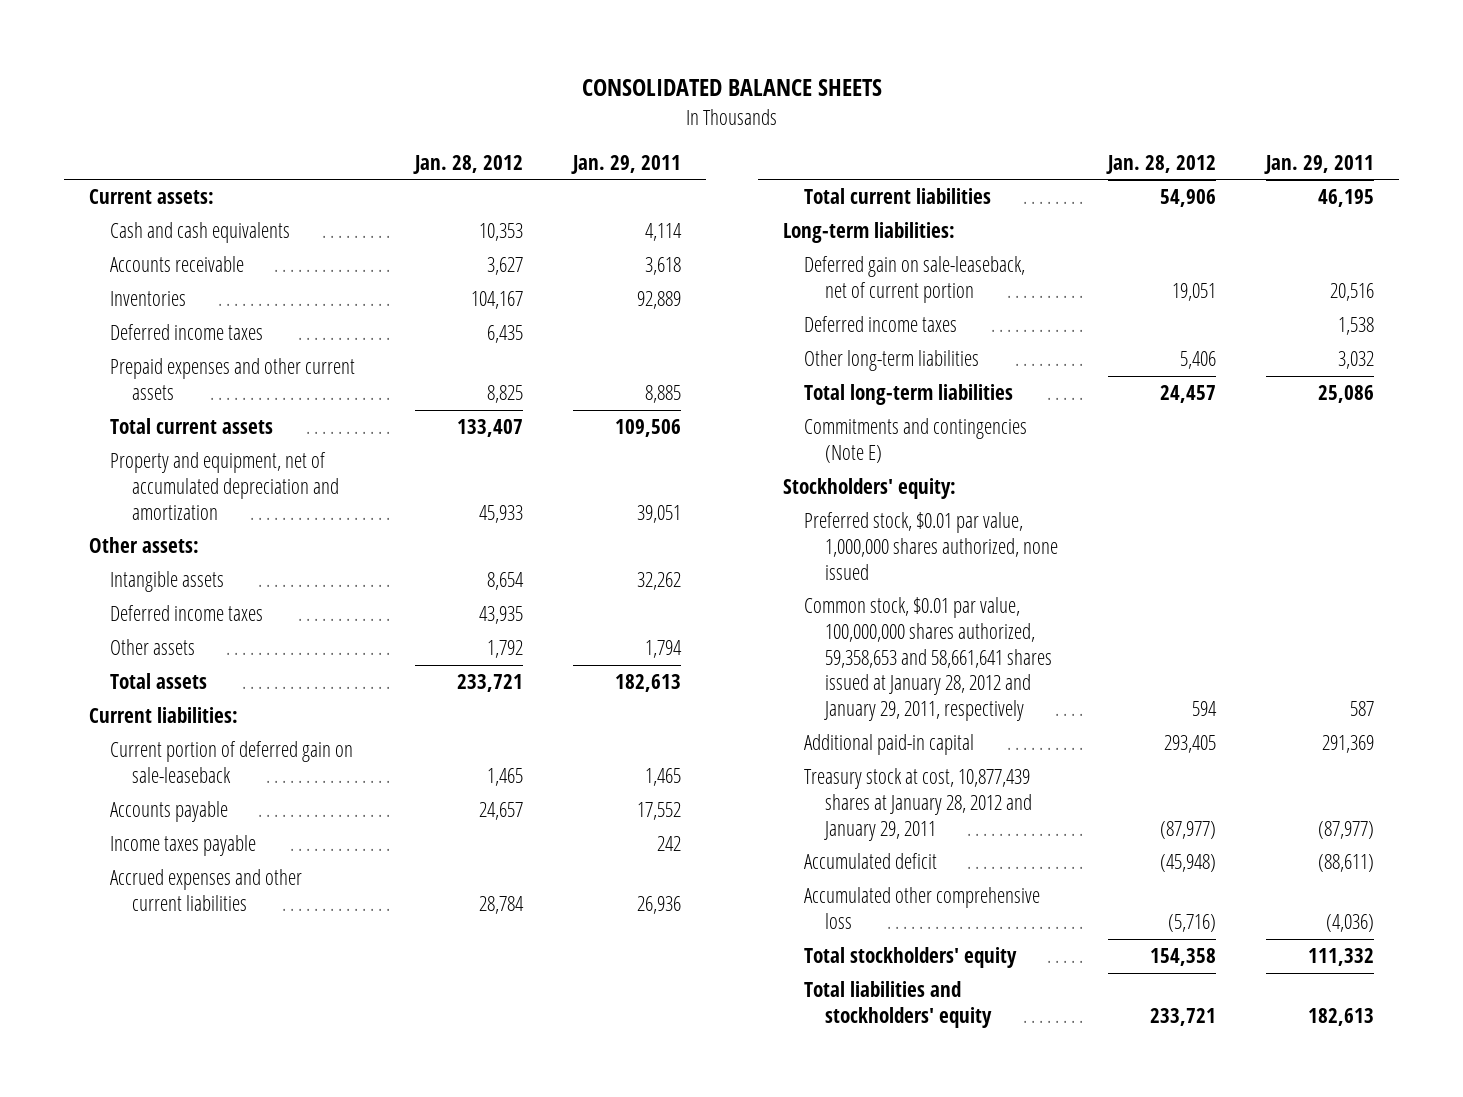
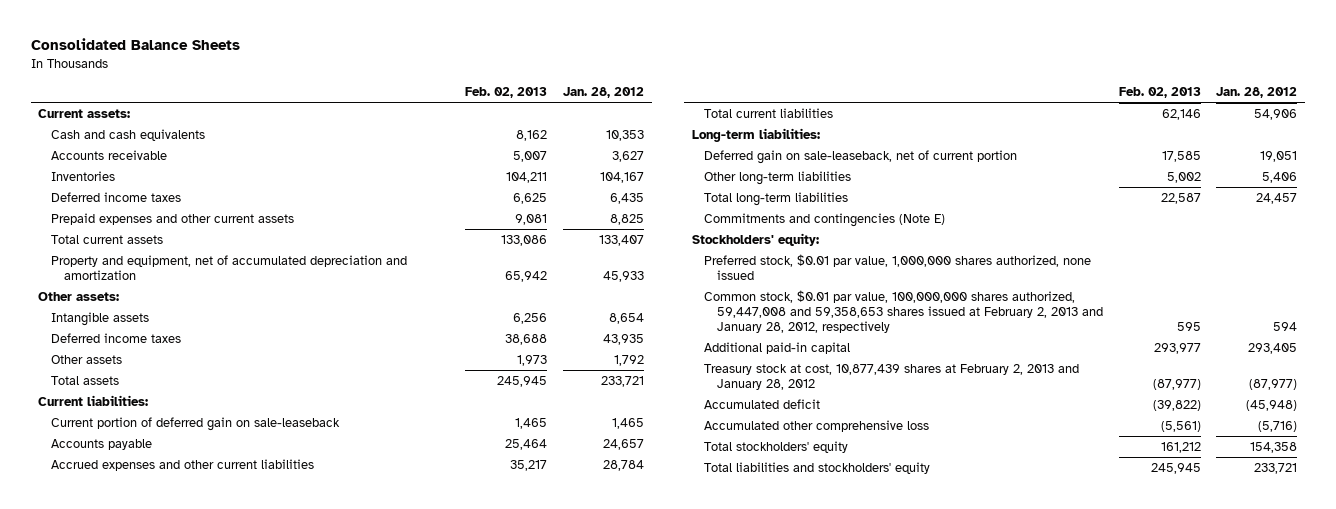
- CONSOLIDATED BALANCE SHEETS
+ Consolidated Balance Sheets
- | Jan. 28, 2012 | Jan. 29, 2011
+ | Feb. 02, 2013 | Jan. 28, 2012
- Income taxes payable | | 242
- Deferred income taxes | | 1,538
- Common stock, $0.01 par value, 100,000,000 shares authorized, 59,358,653 and 58,661,641 shares issued at January 28, 2012 and January 29, 2011, respectively | 594 | 587
+ Common stock, $0.01 par value, 100,000,000 shares authorized, 59,447,008 and 59,358,653 shares issued at February 2, 2013 and January 28, 2012, respectively | 595 | 594
- Treasury stock at cost, 10,877,439 shares at January 28, 2012 and January 29, 2011 | (87,977) | (87,977)
+ Treasury stock at cost, 10,877,439 shares at February 2, 2013 and January 28, 2012 | (87,977) | (87,977)

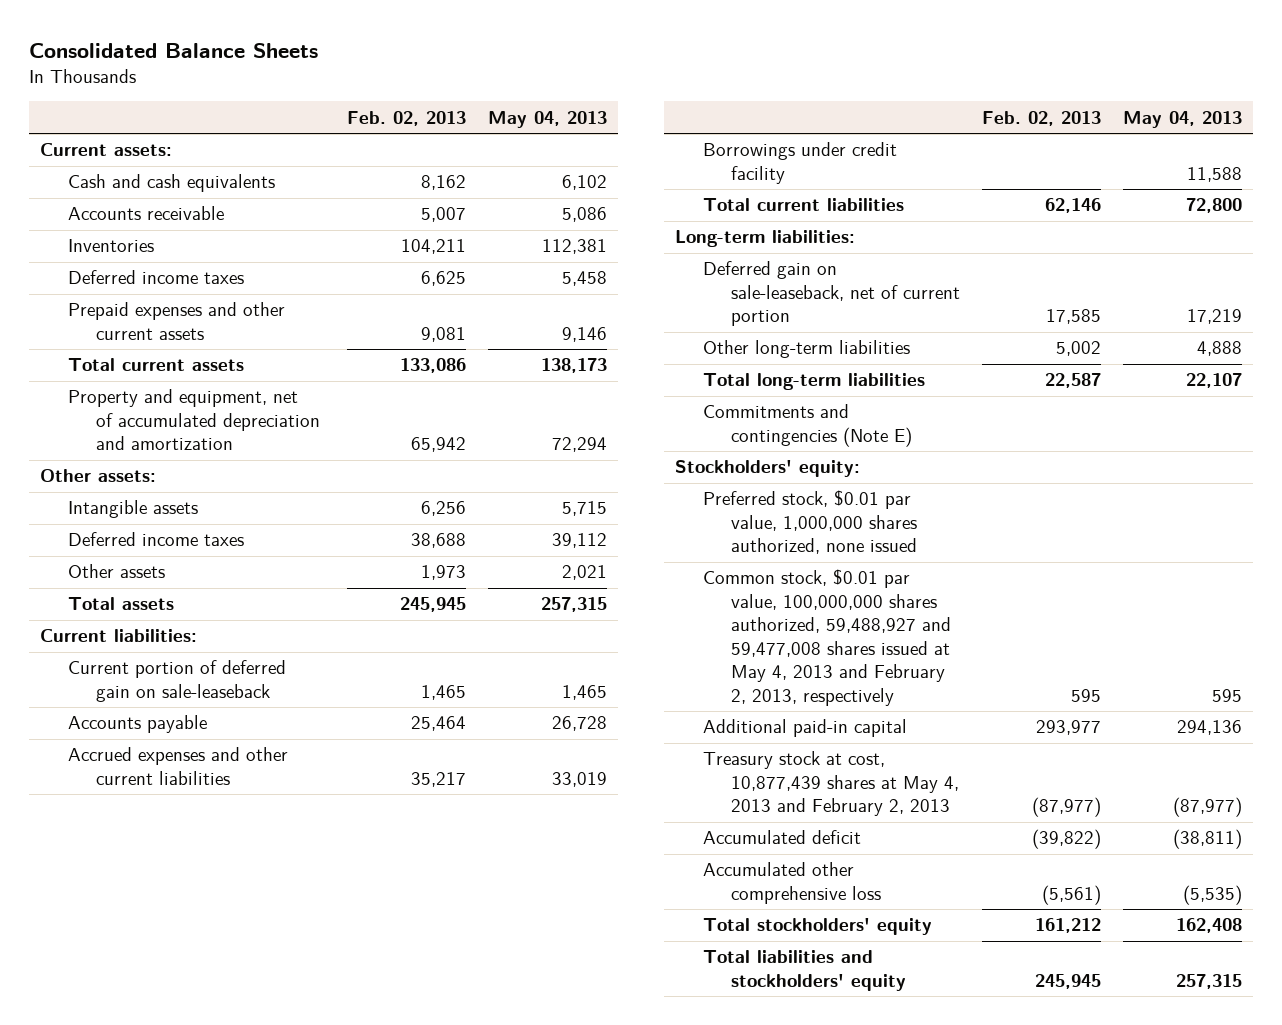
- | Feb. 02, 2013 | Jan. 28, 2012
+ | Feb. 02, 2013 | May 04, 2013
+ Borrowings under credit facility | | 11,588
- Common stock, $0.01 par value, 100,000,000 shares authorized, 59,447,008 and 59,358,653 shares issued at February 2, 2013 and January 28, 2012, respectively | 595 | 594
+ Common stock, $0.01 par value, 100,000,000 shares authorized, 59,488,927 and 59,477,008 shares issued at May 4, 2013 and February 2, 2013, respectively | 595 | 595
- Treasury stock at cost, 10,877,439 shares at February 2, 2013 and January 28, 2012 | (87,977) | (87,977)
+ Treasury stock at cost, 10,877,439 shares at May 4, 2013 and February 2, 2013 | (87,977) | (87,977)

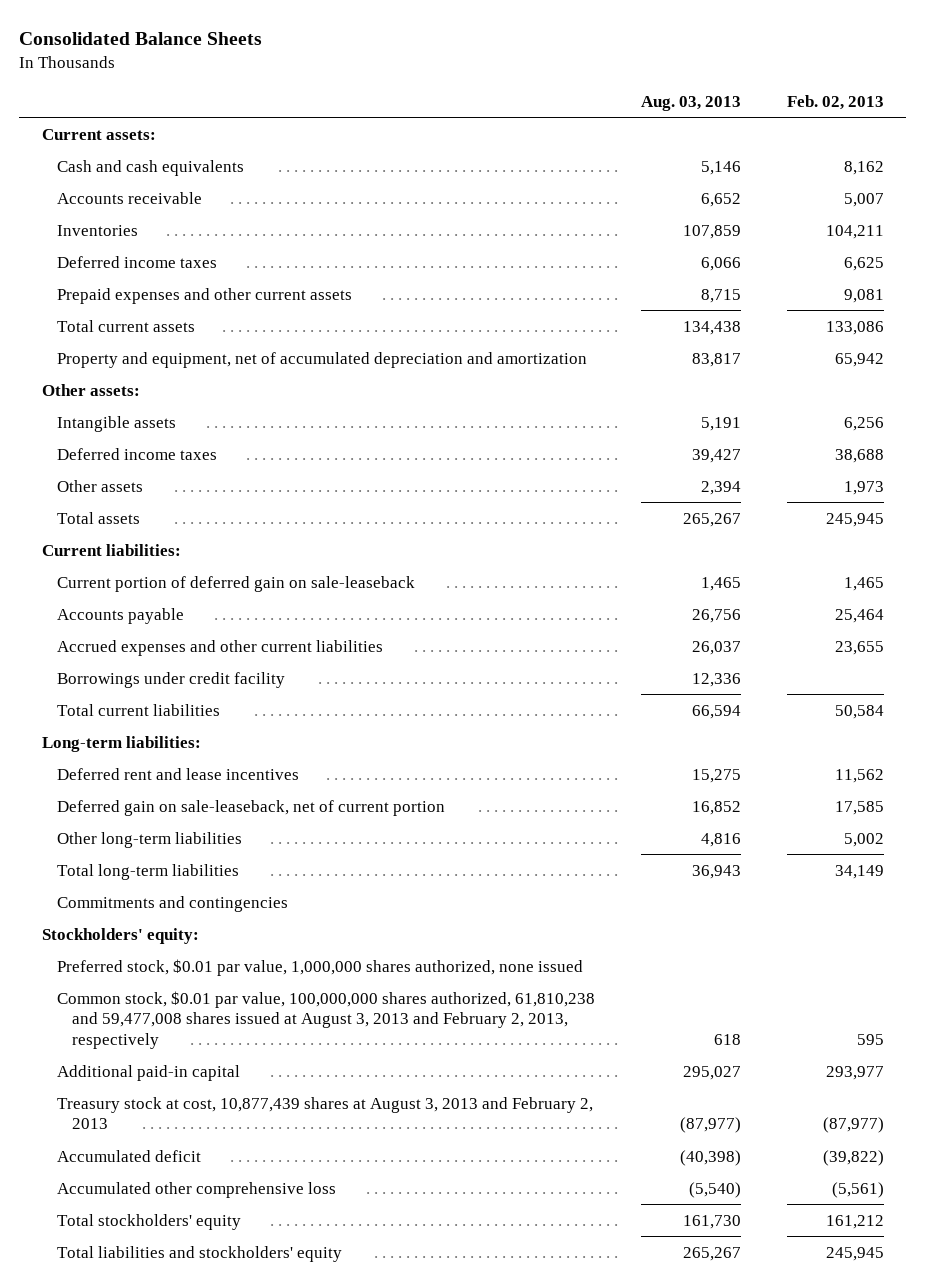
- | Feb. 02, 2013 | May 04, 2013
+ | Aug. 03, 2013 | Feb. 02, 2013
- Accrued expenses and other current liabilities | 35,217 | 33,019
+ Accrued expenses and other current liabilities | 26,037 | 23,655
- Total current liabilities | 62,146 | 72,800
+ Total current liabilities | 66,594 | 50,584
+ Deferred rent and lease incentives | 15,275 | 11,562
- Total long-term liabilities | 22,587 | 22,107
- Commitments and contingencies (Note E)
+ Total long-term liabilities | 36,943 | 34,149
+ Commitments and contingencies
- Common stock, $0.01 par value, 100,000,000 shares authorized, 59,488,927 and 59,477,008 shares issued at May 4, 2013 and February 2, 2013, respectively | 595 | 595
+ Common stock, $0.01 par value, 100,000,000 shares authorized, 61,810,238 and 59,477,008 shares issued at August 3, 2013 and February 2, 2013, respectively | 618 | 595
- Treasury stock at cost, 10,877,439 shares at May 4, 2013 and February 2, 2013 | (87,977) | (87,977)
+ Treasury stock at cost, 10,877,439 shares at August 3, 2013 and February 2, 2013 | (87,977) | (87,977)

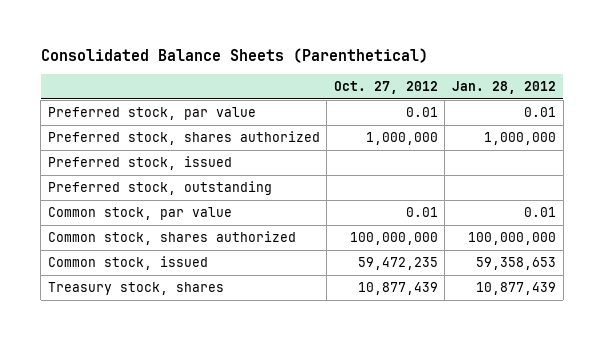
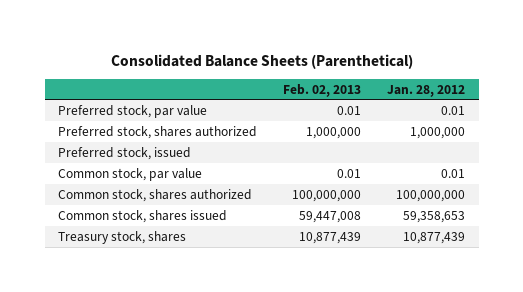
- | Oct. 27, 2012 | Jan. 28, 2012
+ | Feb. 02, 2013 | Jan. 28, 2012
- Preferred stock, outstanding
- Common stock, issued | 59,472,235 | 59,358,653
+ Common stock, shares issued | 59,447,008 | 59,358,653

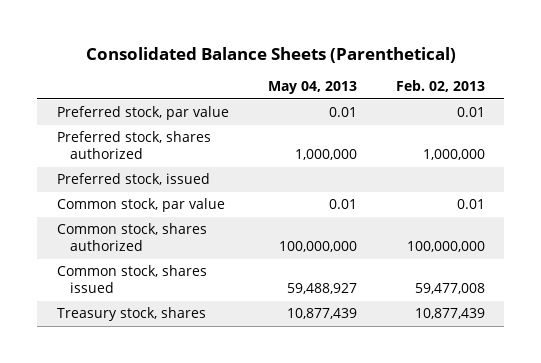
- | Feb. 02, 2013 | Jan. 28, 2012
+ | May 04, 2013 | Feb. 02, 2013
- Common stock, shares issued | 59,447,008 | 59,358,653
+ Common stock, shares issued | 59,488,927 | 59,477,008

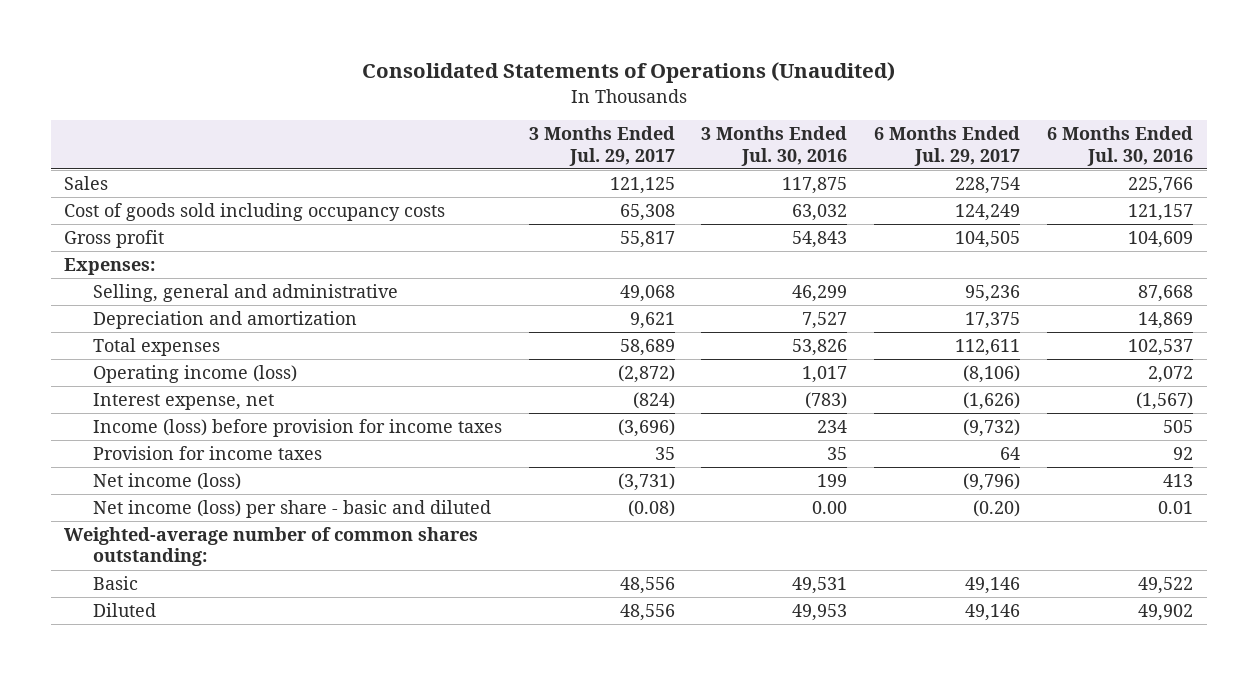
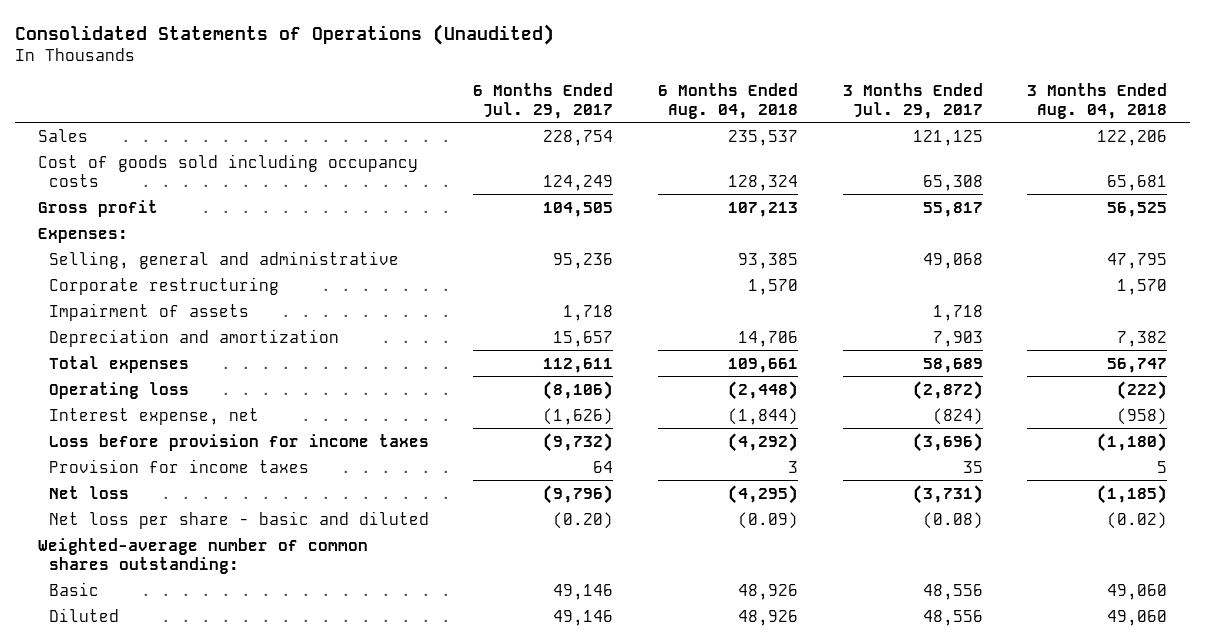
- | 3 Months Ended Jul. 29, 2017 | 3 Months Ended Jul. 30, 2016 | 6 Months Ended Jul. 29, 2017 | 6 Months Ended Jul. 30, 2016
+ | 6 Months Ended Jul. 29, 2017 | 6 Months Ended Aug. 04, 2018 | 3 Months Ended Jul. 29, 2017 | 3 Months Ended Aug. 04, 2018
- Depreciation and amortization | 9,621 | 7,527 | 17,375 | 14,869
+ Corporate restructuring | | 1,570 | | 1,570
+ Impairment of assets | 1,718 | | 1,718 |
+ Depreciation and amortization | 15,657 | 14,706 | 7,903 | 7,382
- Operating income (loss) | (2,872) | 1,017 | (8,106) | 2,072
+ Operating loss | (8,106) | (2,448) | (2,872) | (222)
- Income (loss) before provision for income taxes | (3,696) | 234 | (9,732) | 505
+ Loss before provision for income taxes | (9,732) | (4,292) | (3,696) | (1,180)
- Net income (loss) | (3,731) | 199 | (9,796) | 413
- Net income (loss) per share - basic and diluted | (0.08) | 0.00 | (0.20) | 0.01
+ Net loss | (9,796) | (4,295) | (3,731) | (1,185)
+ Net loss per share - basic and diluted | (0.20) | (0.09) | (0.08) | (0.02)

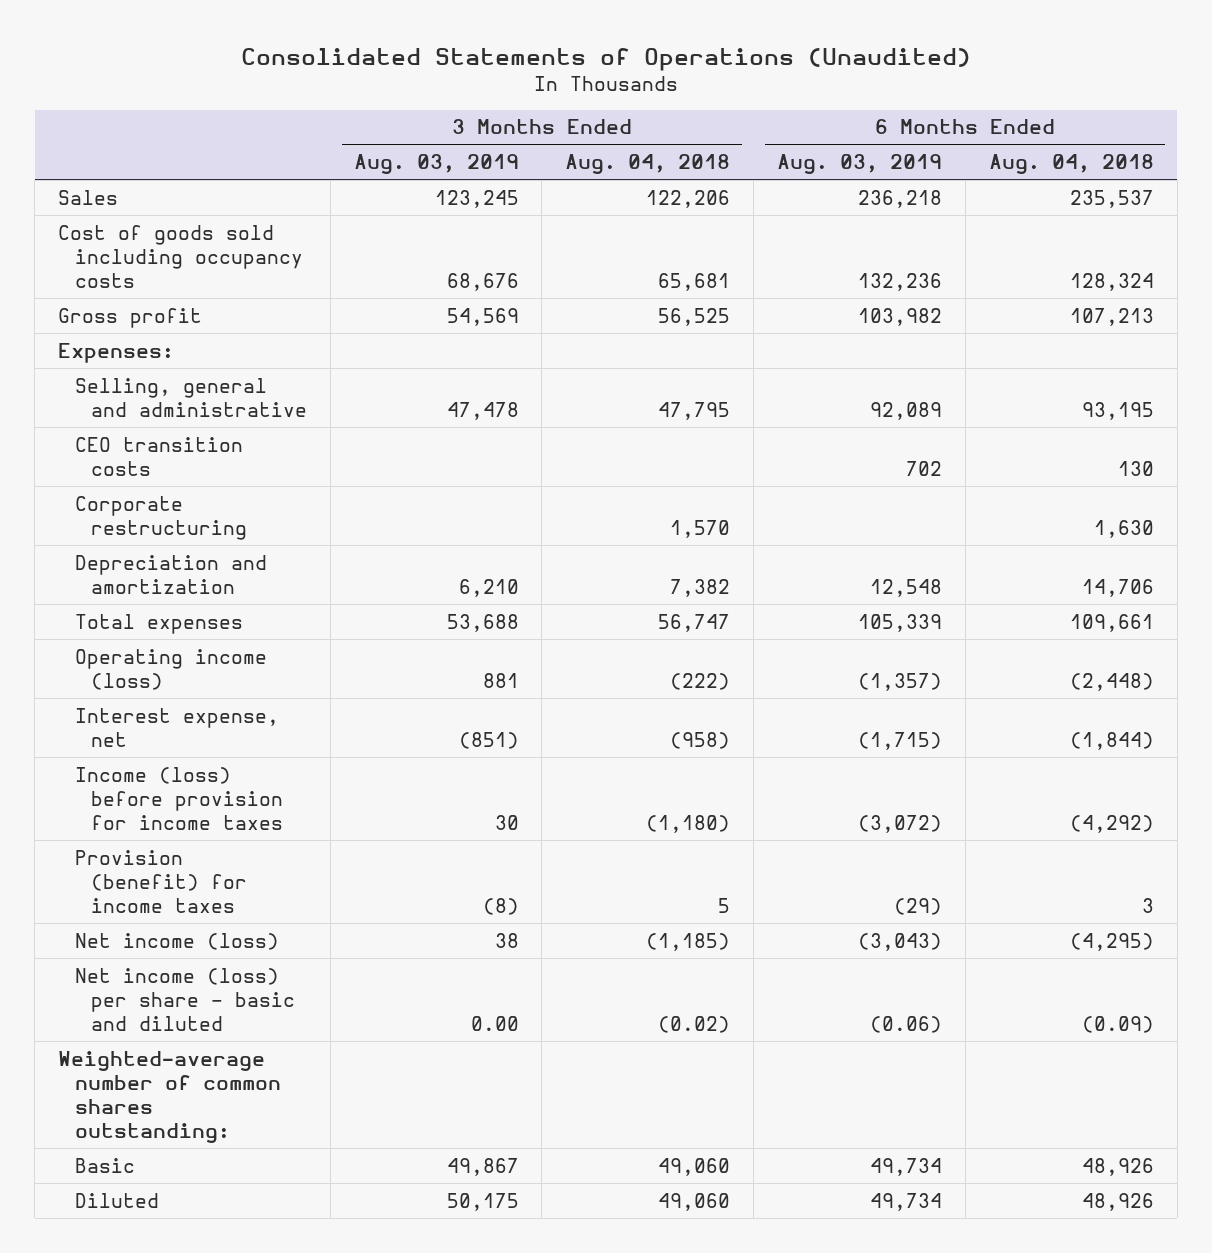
- | 6 Months Ended Jul. 29, 2017 | 6 Months Ended Aug. 04, 2018 | 3 Months Ended Jul. 29, 2017 | 3 Months Ended Aug. 04, 2018
+ | 3 Months Ended Aug. 03, 2019 | 3 Months Ended Aug. 04, 2018 | 6 Months Ended Aug. 03, 2019 | 6 Months Ended Aug. 04, 2018
- Selling, general and administrative | 95,236 | 93,385 | 49,068 | 47,795
- Corporate restructuring | | 1,570 | | 1,570
- Impairment of assets | 1,718 | | 1,718 |
+ Selling, general and administrative | 47,478 | 47,795 | 92,089 | 93,195
+ CEO transition costs | | | 702 | 130
+ Corporate restructuring | | 1,570 | | 1,630
- Operating loss | (8,106) | (2,448) | (2,872) | (222)
+ Operating income (loss) | 881 | (222) | (1,357) | (2,448)
- Loss before provision for income taxes | (9,732) | (4,292) | (3,696) | (1,180)
- Provision for income taxes | 64 | 3 | 35 | 5
- Net loss | (9,796) | (4,295) | (3,731) | (1,185)
- Net loss per share - basic and diluted | (0.20) | (0.09) | (0.08) | (0.02)
+ Income (loss) before provision for income taxes | 30 | (1,180) | (3,072) | (4,292)
+ Provision (benefit) for income taxes | (8) | 5 | (29) | 3
+ Net income (loss) | 38 | (1,185) | (3,043) | (4,295)
+ Net income (loss) per share - basic and diluted | 0.00 | (0.02) | (0.06) | (0.09)

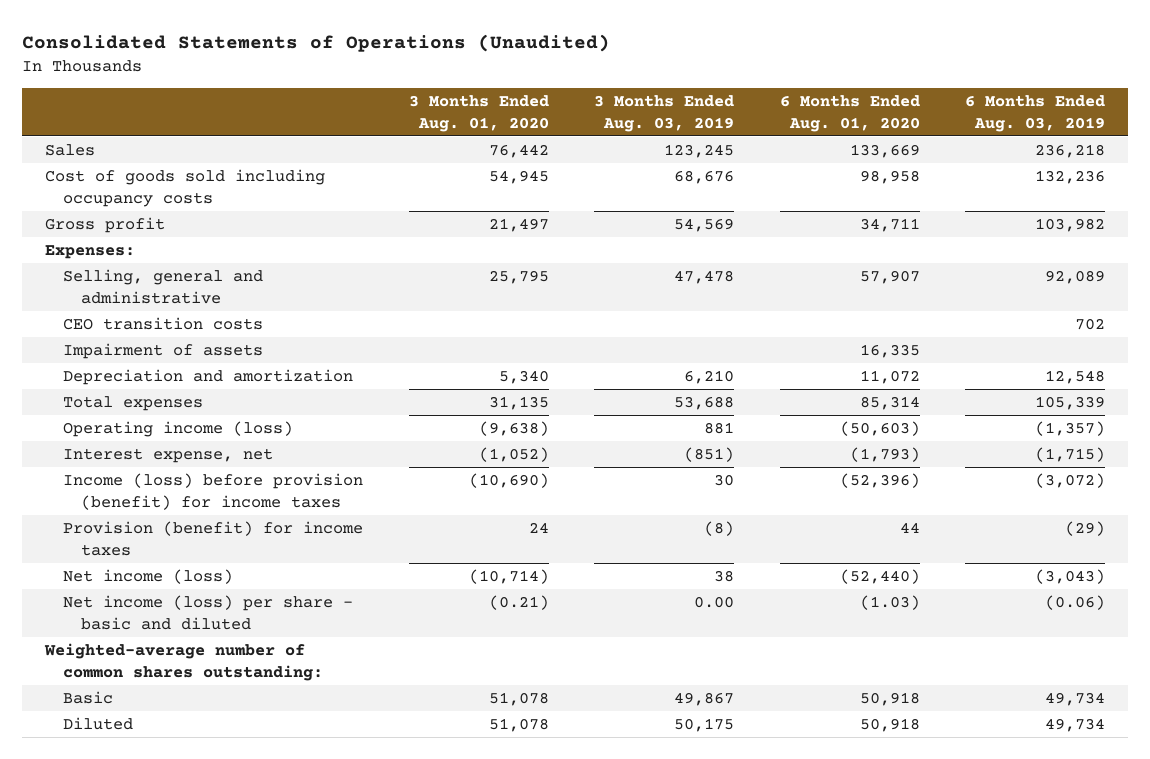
- | 3 Months Ended Aug. 03, 2019 | 3 Months Ended Aug. 04, 2018 | 6 Months Ended Aug. 03, 2019 | 6 Months Ended Aug. 04, 2018
+ | 3 Months Ended Aug. 01, 2020 | 3 Months Ended Aug. 03, 2019 | 6 Months Ended Aug. 01, 2020 | 6 Months Ended Aug. 03, 2019
- Corporate restructuring | | 1,570 | | 1,630
+ Impairment of assets | | | 16,335 |
- Income (loss) before provision for income taxes | 30 | (1,180) | (3,072) | (4,292)
+ Income (loss) before provision (benefit) for income taxes | (10,690) | 30 | (52,396) | (3,072)

